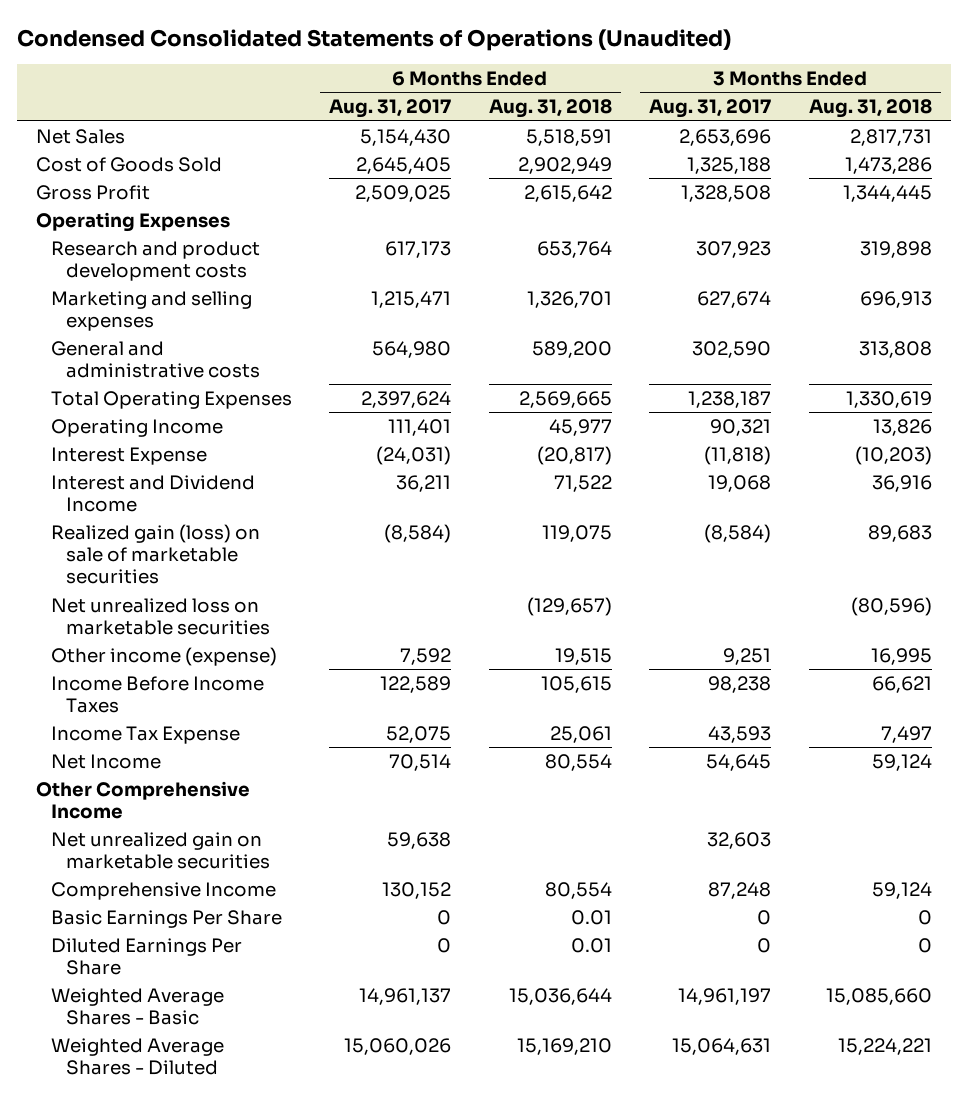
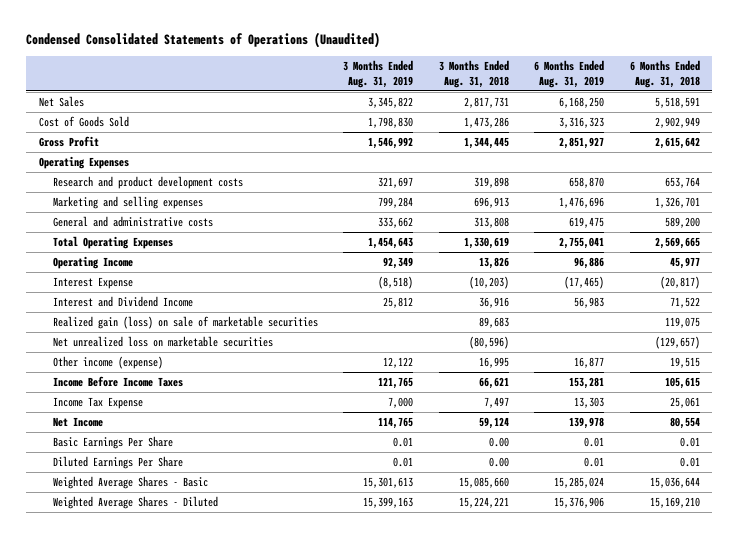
- | 6 Months Ended Aug. 31, 2017 | 6 Months Ended Aug. 31, 2018 | 3 Months Ended Aug. 31, 2017 | 3 Months Ended Aug. 31, 2018
+ | 3 Months Ended Aug. 31, 2019 | 3 Months Ended Aug. 31, 2018 | 6 Months Ended Aug. 31, 2019 | 6 Months Ended Aug. 31, 2018
- Other Comprehensive Income
- Net unrealized gain on marketable securities | 59,638 | | 32,603 |
- Comprehensive Income | 130,152 | 80,554 | 87,248 | 59,124
- Basic Earnings Per Share | 0 | 0.01 | 0 | 0
- Diluted Earnings Per Share | 0 | 0.01 | 0 | 0
+ Basic Earnings Per Share | 0.01 | 0.00 | 0.01 | 0.01
+ Diluted Earnings Per Share | 0.01 | 0.00 | 0.01 | 0.01

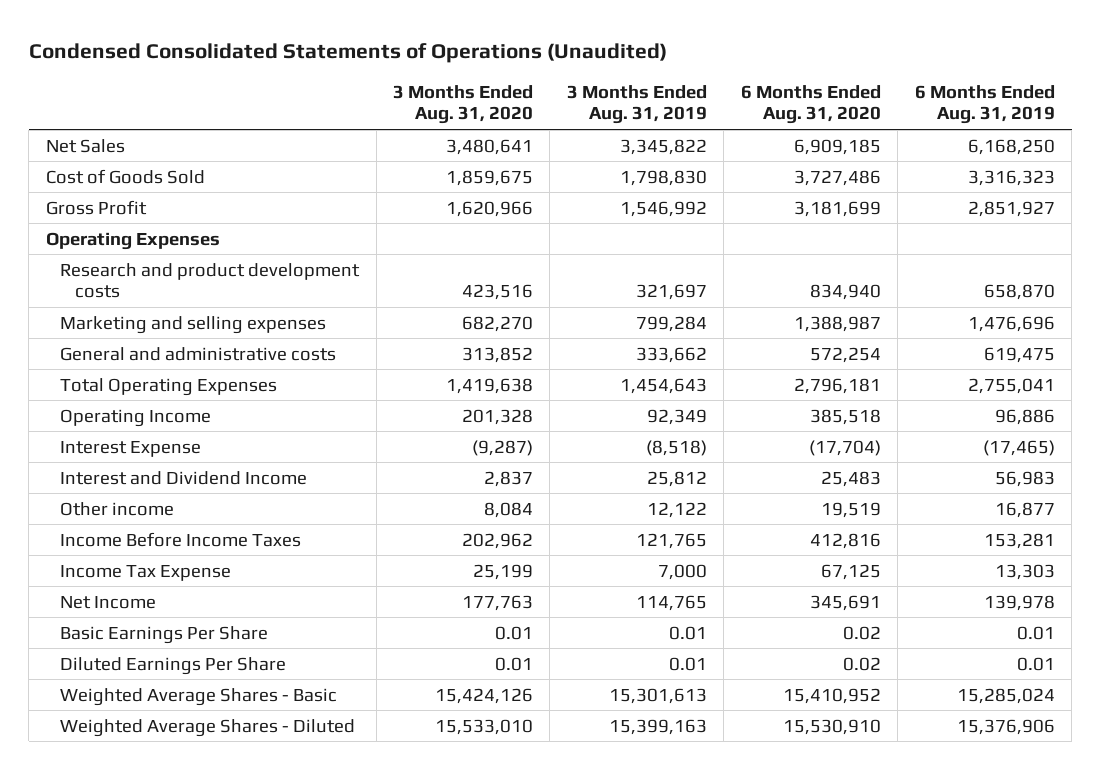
- | 3 Months Ended Aug. 31, 2019 | 3 Months Ended Aug. 31, 2018 | 6 Months Ended Aug. 31, 2019 | 6 Months Ended Aug. 31, 2018
+ | 3 Months Ended Aug. 31, 2020 | 3 Months Ended Aug. 31, 2019 | 6 Months Ended Aug. 31, 2020 | 6 Months Ended Aug. 31, 2019
- Realized gain (loss) on sale of marketable securities | | 89,683 | | 119,075
- Net unrealized loss on marketable securities | | (80,596) | | (129,657)
- Other income (expense) | 12,122 | 16,995 | 16,877 | 19,515
+ Other income | 8,084 | 12,122 | 19,519 | 16,877

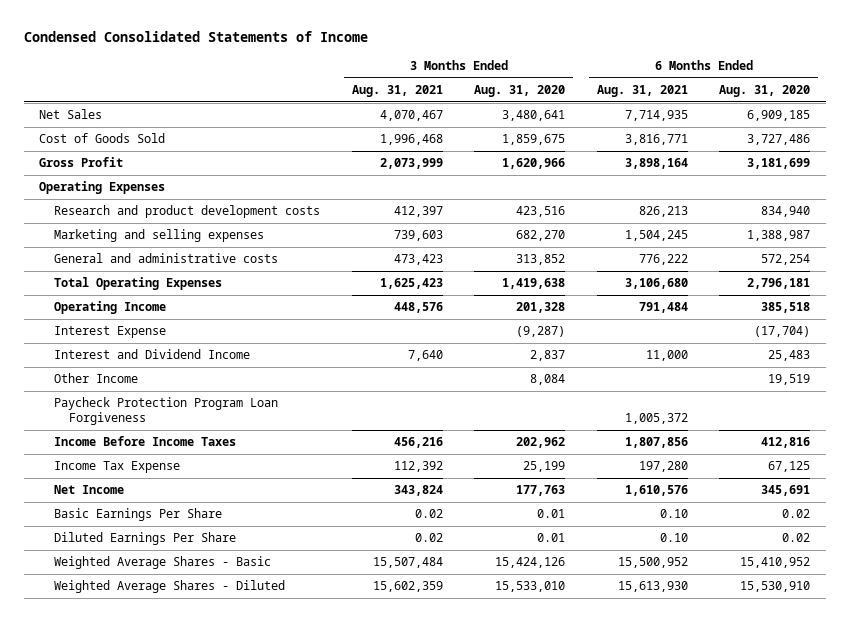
- Condensed Consolidated Statements of Operations (Unaudited)
+ Condensed Consolidated Statements of Income
- | 3 Months Ended Aug. 31, 2020 | 3 Months Ended Aug. 31, 2019 | 6 Months Ended Aug. 31, 2020 | 6 Months Ended Aug. 31, 2019
+ | 3 Months Ended Aug. 31, 2021 | 3 Months Ended Aug. 31, 2020 | 6 Months Ended Aug. 31, 2021 | 6 Months Ended Aug. 31, 2020
- Other income | 8,084 | 12,122 | 19,519 | 16,877
+ Other Income | | 8,084 | | 19,519
+ Paycheck Protection Program Loan Forgiveness | | | 1,005,372 |

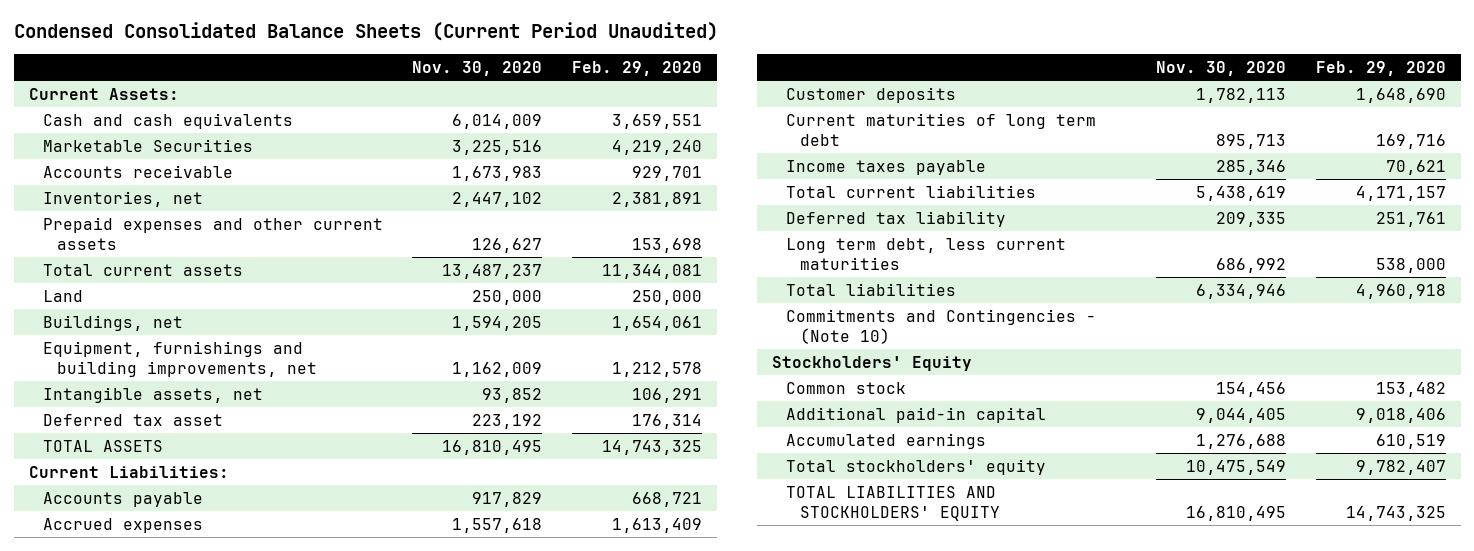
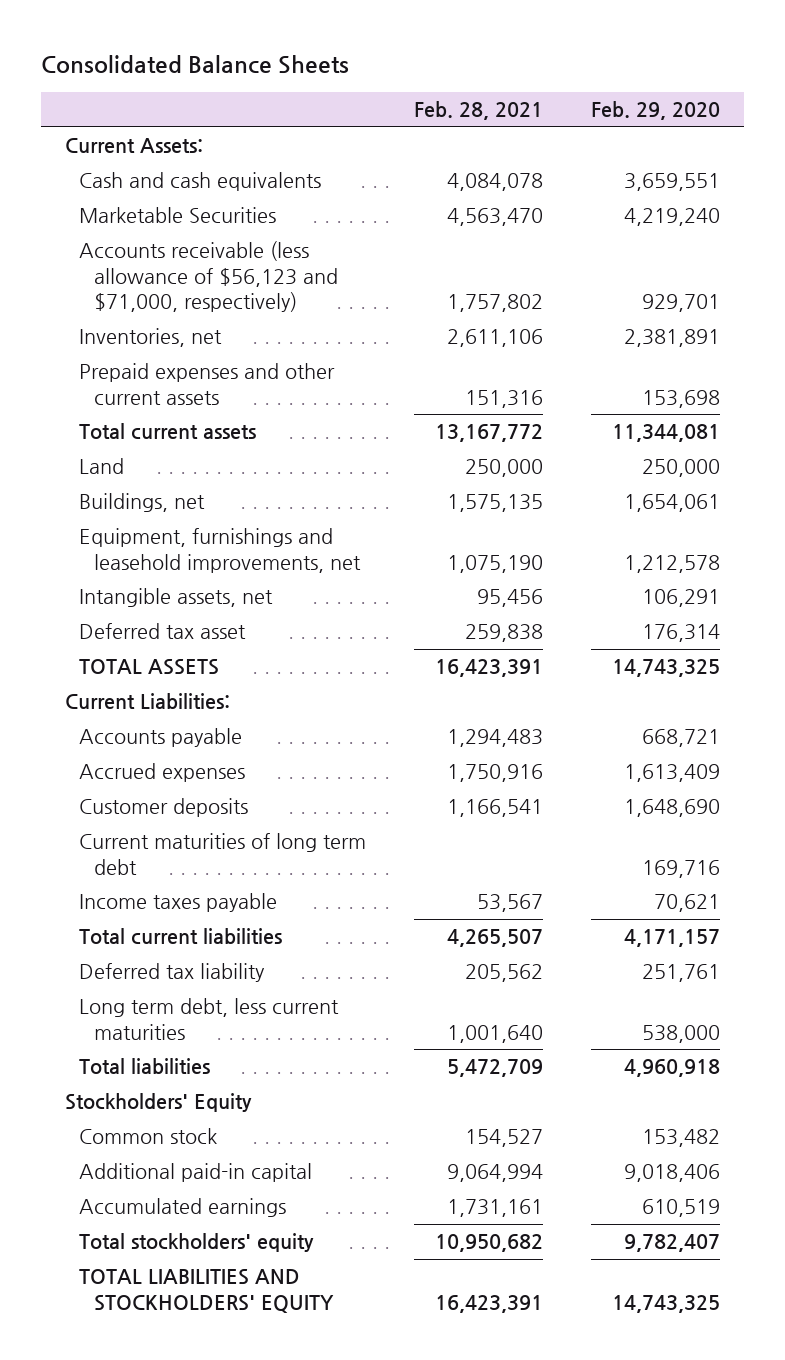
- Condensed Consolidated Balance Sheets (Current Period Unaudited)
+ Consolidated Balance Sheets
- | Nov. 30, 2020 | Feb. 29, 2020
+ | Feb. 28, 2021 | Feb. 29, 2020
- Accounts receivable | 1,673,983 | 929,701
+ Accounts receivable (less allowance of $56,123 and $71,000, respectively) | 1,757,802 | 929,701
- Equipment, furnishings and building improvements, net | 1,162,009 | 1,212,578
+ Equipment, furnishings and leasehold improvements, net | 1,075,190 | 1,212,578
- Commitments and Contingencies - (Note 10)

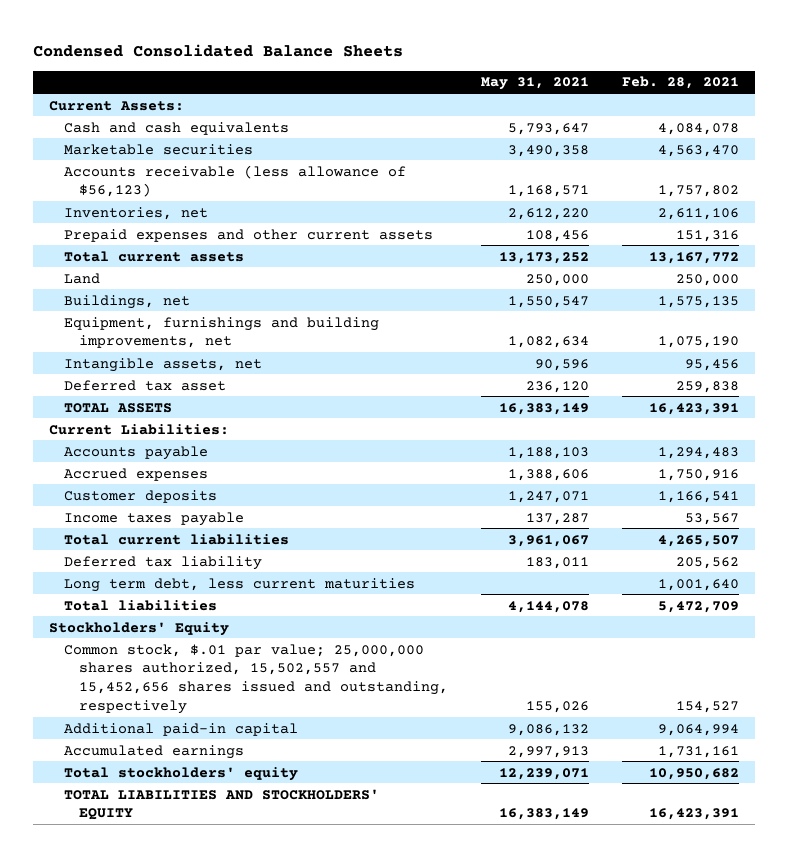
- Consolidated Balance Sheets
+ Condensed Consolidated Balance Sheets
- | Feb. 28, 2021 | Feb. 29, 2020
+ | May 31, 2021 | Feb. 28, 2021
- Marketable Securities | 4,563,470 | 4,219,240
- Accounts receivable (less allowance of $56,123 and $71,000, respectively) | 1,757,802 | 929,701
+ Marketable securities | 3,490,358 | 4,563,470
+ Accounts receivable (less allowance of $56,123) | 1,168,571 | 1,757,802
- Equipment, furnishings and leasehold improvements, net | 1,075,190 | 1,212,578
+ Equipment, furnishings and building improvements, net | 1,082,634 | 1,075,190
- Current maturities of long term debt | | 169,716
- Common stock | 154,527 | 153,482
+ Common stock, $.01 par value; 25,000,000 shares authorized, 15,502,557 and 15,452,656 shares issued and outstanding, respectively | 155,026 | 154,527

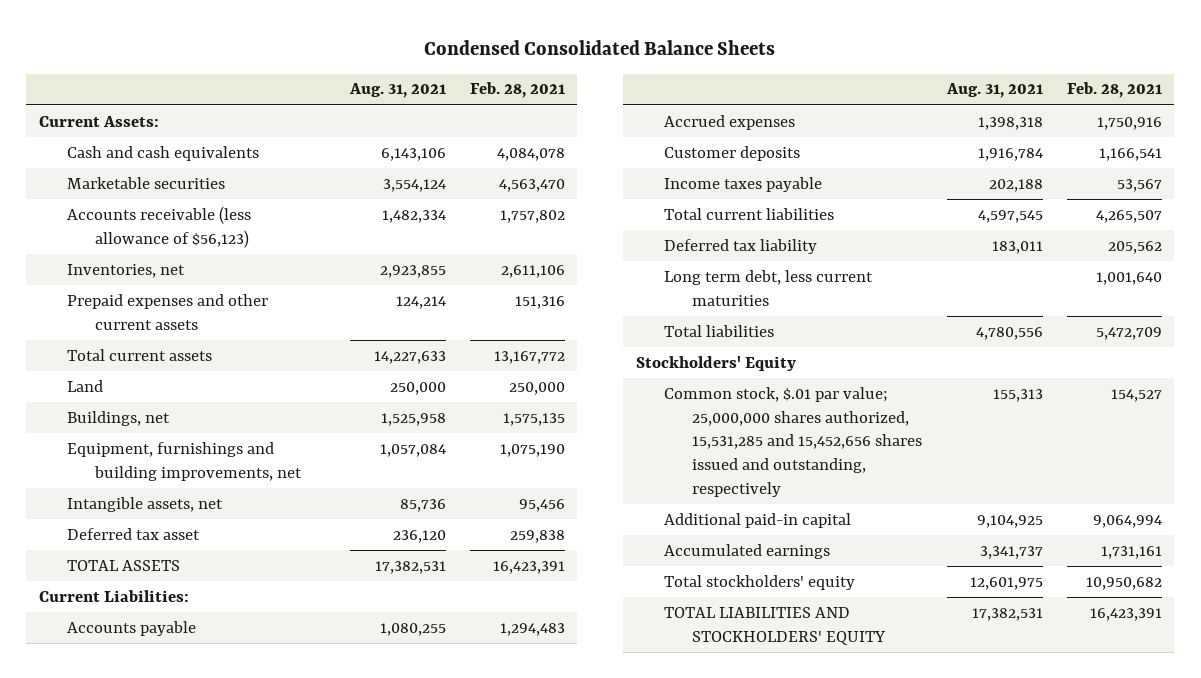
- | May 31, 2021 | Feb. 28, 2021
+ | Aug. 31, 2021 | Feb. 28, 2021
- Common stock, $.01 par value; 25,000,000 shares authorized, 15,502,557 and 15,452,656 shares issued and outstanding, respectively | 155,026 | 154,527
+ Common stock, $.01 par value; 25,000,000 shares authorized, 15,531,285 and 15,452,656 shares issued and outstanding, respectively | 155,313 | 154,527

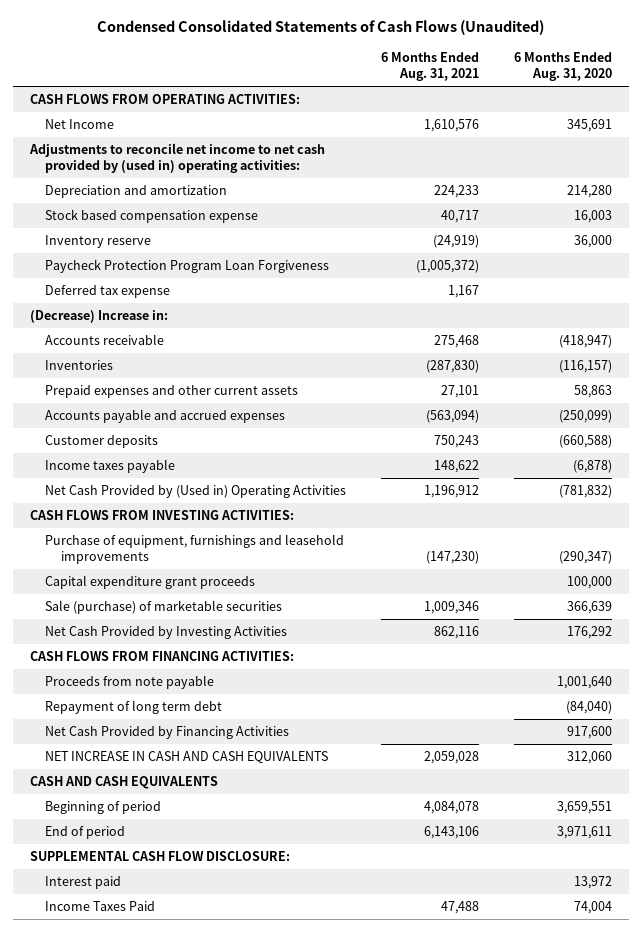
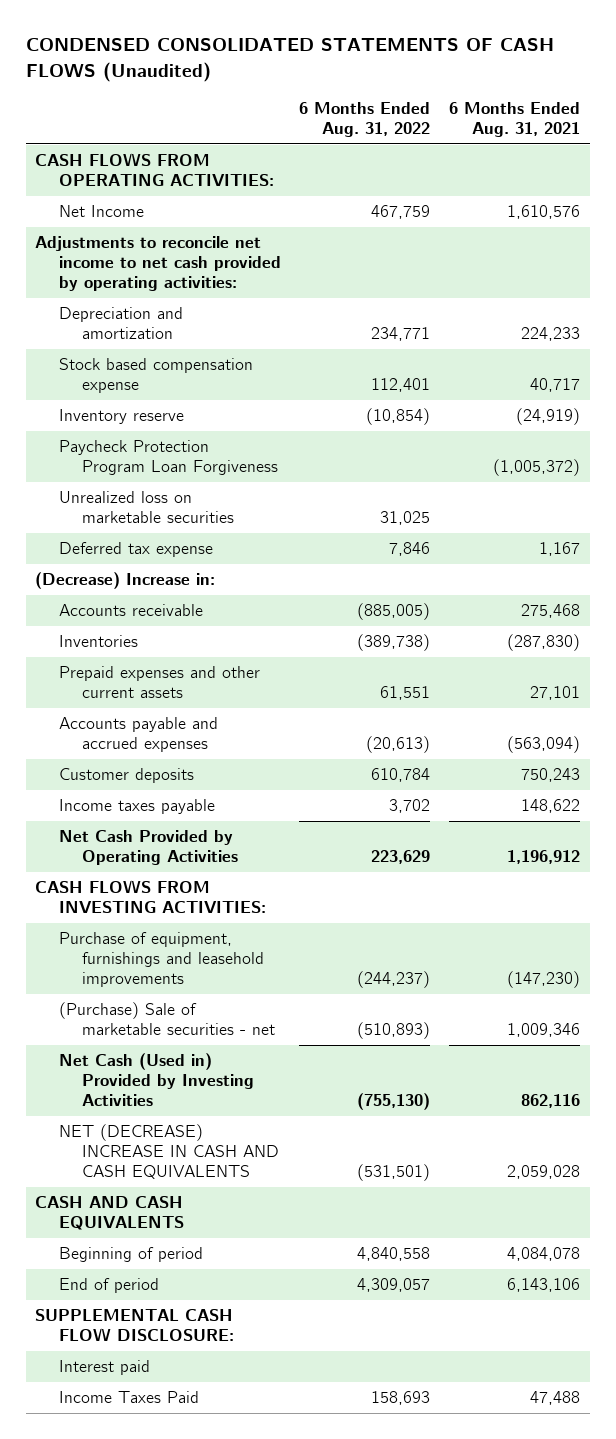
- Condensed Consolidated Statements of Cash Flows (Unaudited)
+ CONDENSED CONSOLIDATED STATEMENTS OF CASH FLOWS (Unaudited)
- | 6 Months Ended Aug. 31, 2021 | 6 Months Ended Aug. 31, 2020
+ | 6 Months Ended Aug. 31, 2022 | 6 Months Ended Aug. 31, 2021
- Adjustments to reconcile net income to net cash provided by (used in) operating activities:
+ Adjustments to reconcile net income to net cash provided by operating activities:
+ Unrealized loss on marketable securities | 31,025 |
- Net Cash Provided by (Used in) Operating Activities | 1,196,912 | (781,832)
+ Net Cash Provided by Operating Activities | 223,629 | 1,196,912
- Capital expenditure grant proceeds | | 100,000
- Sale (purchase) of marketable securities | 1,009,346 | 366,639
- Net Cash Provided by Investing Activities | 862,116 | 176,292
- CASH FLOWS FROM FINANCING ACTIVITIES:
- Proceeds from note payable | | 1,001,640
- Repayment of long term debt | | (84,040)
- Net Cash Provided by Financing Activities | | 917,600
- NET INCREASE IN CASH AND CASH EQUIVALENTS | 2,059,028 | 312,060
+ (Purchase) Sale of marketable securities - net | (510,893) | 1,009,346
+ Net Cash (Used in) Provided by Investing Activities | (755,130) | 862,116
+ NET (DECREASE) INCREASE IN CASH AND CASH EQUIVALENTS | (531,501) | 2,059,028

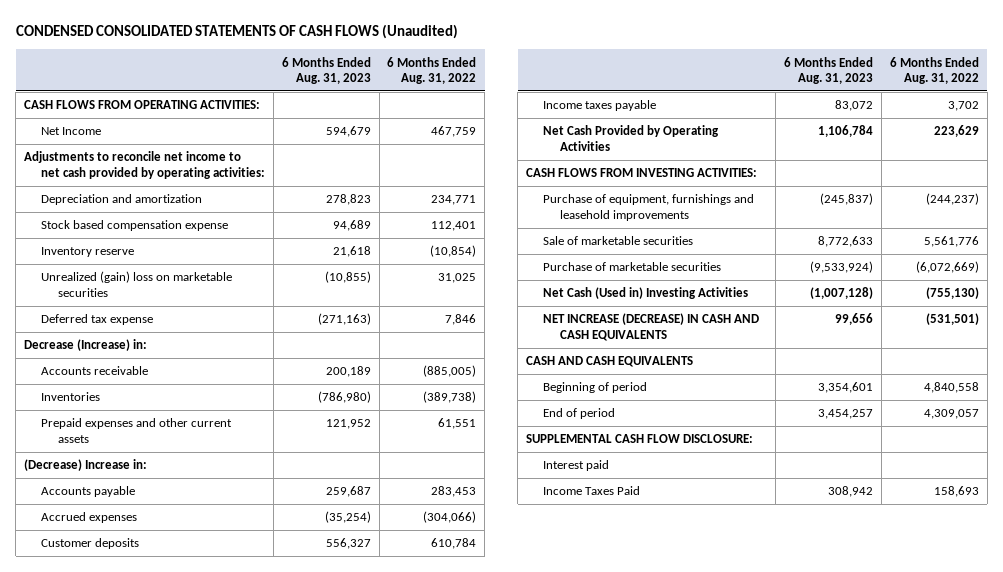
- | 6 Months Ended Aug. 31, 2022 | 6 Months Ended Aug. 31, 2021
+ | 6 Months Ended Aug. 31, 2023 | 6 Months Ended Aug. 31, 2022
- Paycheck Protection Program Loan Forgiveness | | (1,005,372)
- Unrealized loss on marketable securities | 31,025 |
+ Unrealized (gain) loss on marketable securities | (10,855) | 31,025
+ Decrease (Increase) in:
- Accounts payable and accrued expenses | (20,613) | (563,094)
moved down: (Decrease) Increase in:
+ Accounts payable | 259,687 | 283,453
+ Accrued expenses | (35,254) | (304,066)
- (Purchase) Sale of marketable securities - net | (510,893) | 1,009,346
- Net Cash (Used in) Provided by Investing Activities | (755,130) | 862,116
- NET (DECREASE) INCREASE IN CASH AND CASH EQUIVALENTS | (531,501) | 2,059,028
+ Sale of marketable securities | 8,772,633 | 5,561,776
+ Purchase of marketable securities | (9,533,924) | (6,072,669)
+ Net Cash (Used in) Investing Activities | (1,007,128) | (755,130)
+ NET INCREASE (DECREASE) IN CASH AND CASH EQUIVALENTS | 99,656 | (531,501)

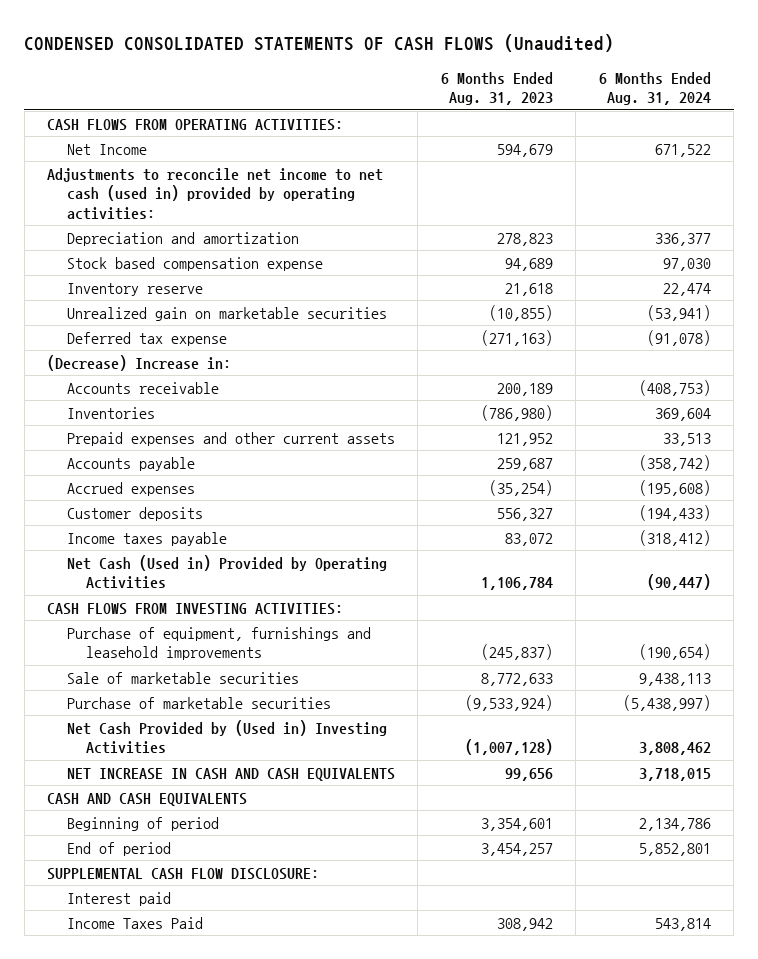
- | 6 Months Ended Aug. 31, 2023 | 6 Months Ended Aug. 31, 2022
+ | 6 Months Ended Aug. 31, 2023 | 6 Months Ended Aug. 31, 2024
- Adjustments to reconcile net income to net cash provided by operating activities:
+ Adjustments to reconcile net income to net cash (used in) provided by operating activities:
- Unrealized (gain) loss on marketable securities | (10,855) | 31,025
+ Unrealized gain on marketable securities | (10,855) | (53,941)
- Decrease (Increase) in:
moved up: (Decrease) Increase in:
- Net Cash Provided by Operating Activities | 1,106,784 | 223,629
+ Net Cash (Used in) Provided by Operating Activities | 1,106,784 | (90,447)
- Net Cash (Used in) Investing Activities | (1,007,128) | (755,130)
- NET INCREASE (DECREASE) IN CASH AND CASH EQUIVALENTS | 99,656 | (531,501)
+ Net Cash Provided by (Used in) Investing Activities | (1,007,128) | 3,808,462
+ NET INCREASE IN CASH AND CASH EQUIVALENTS | 99,656 | 3,718,015

